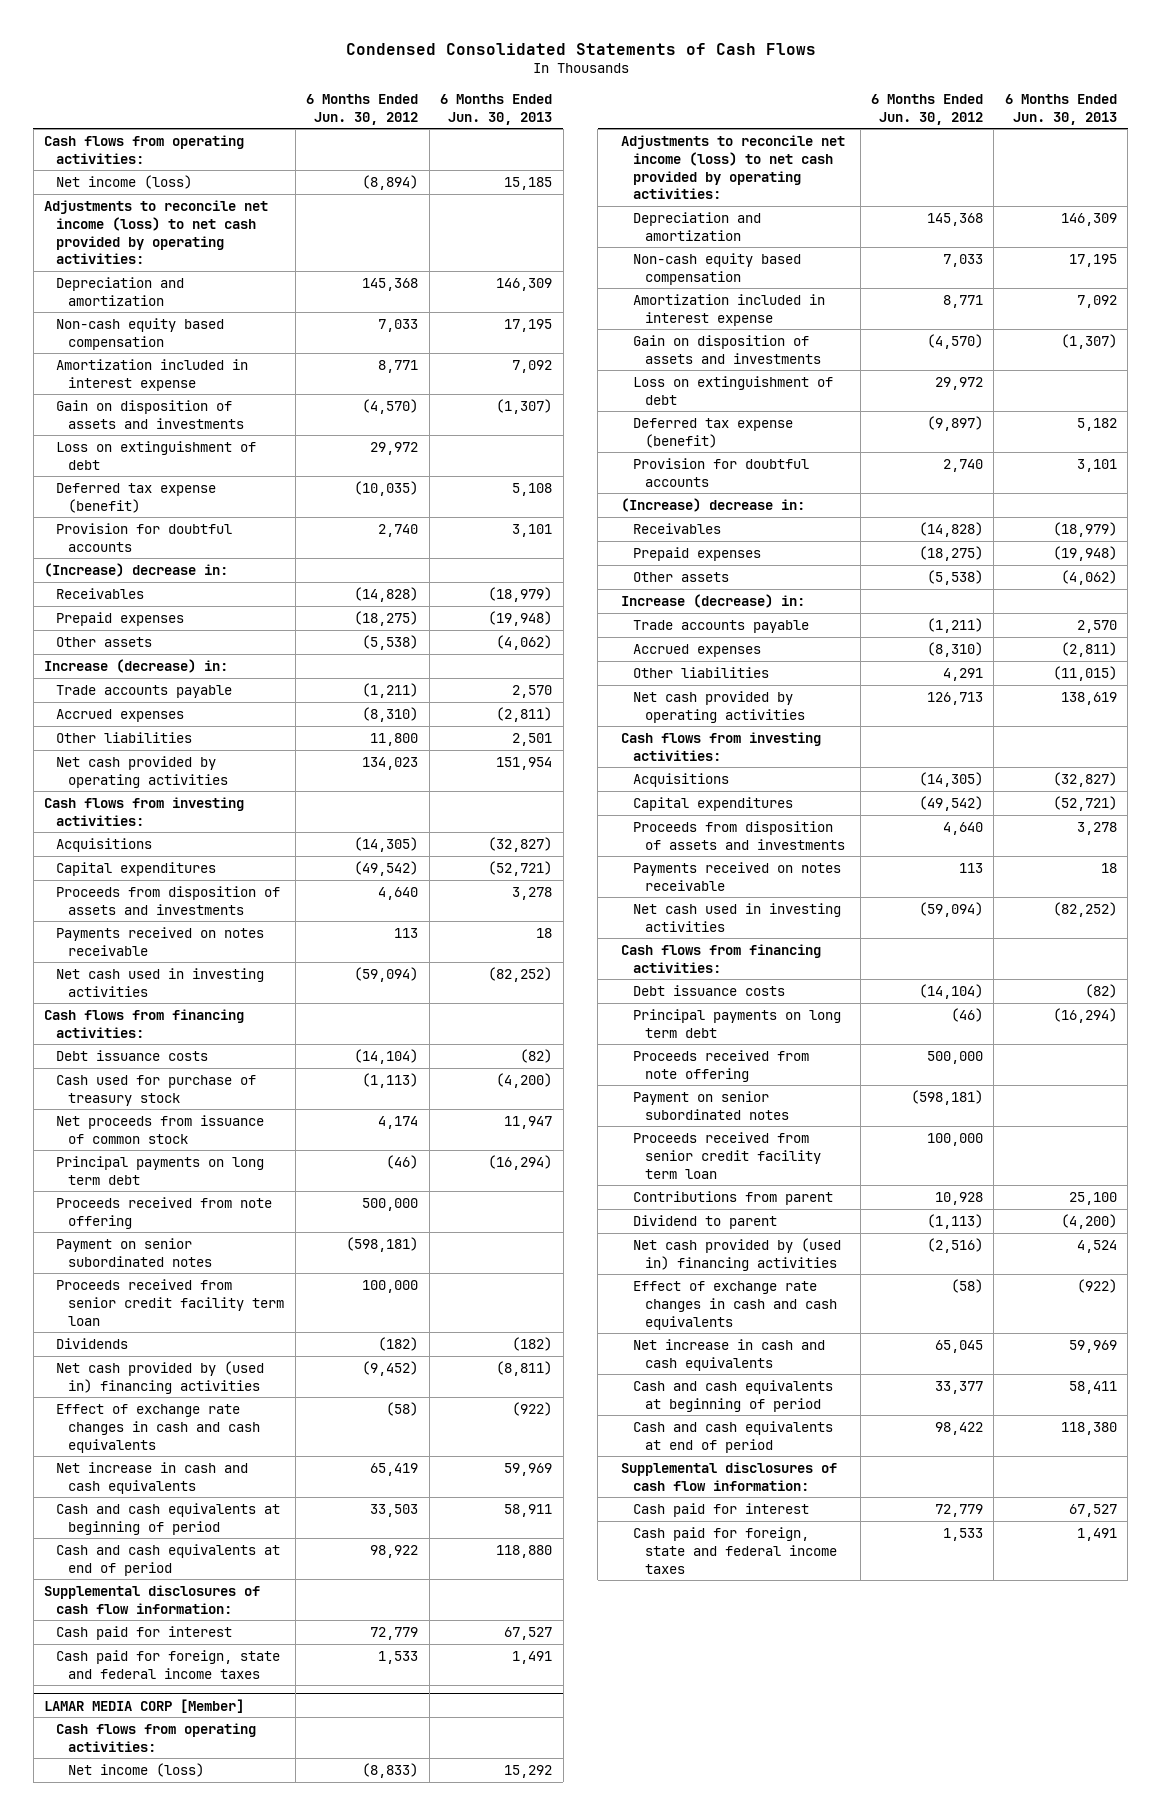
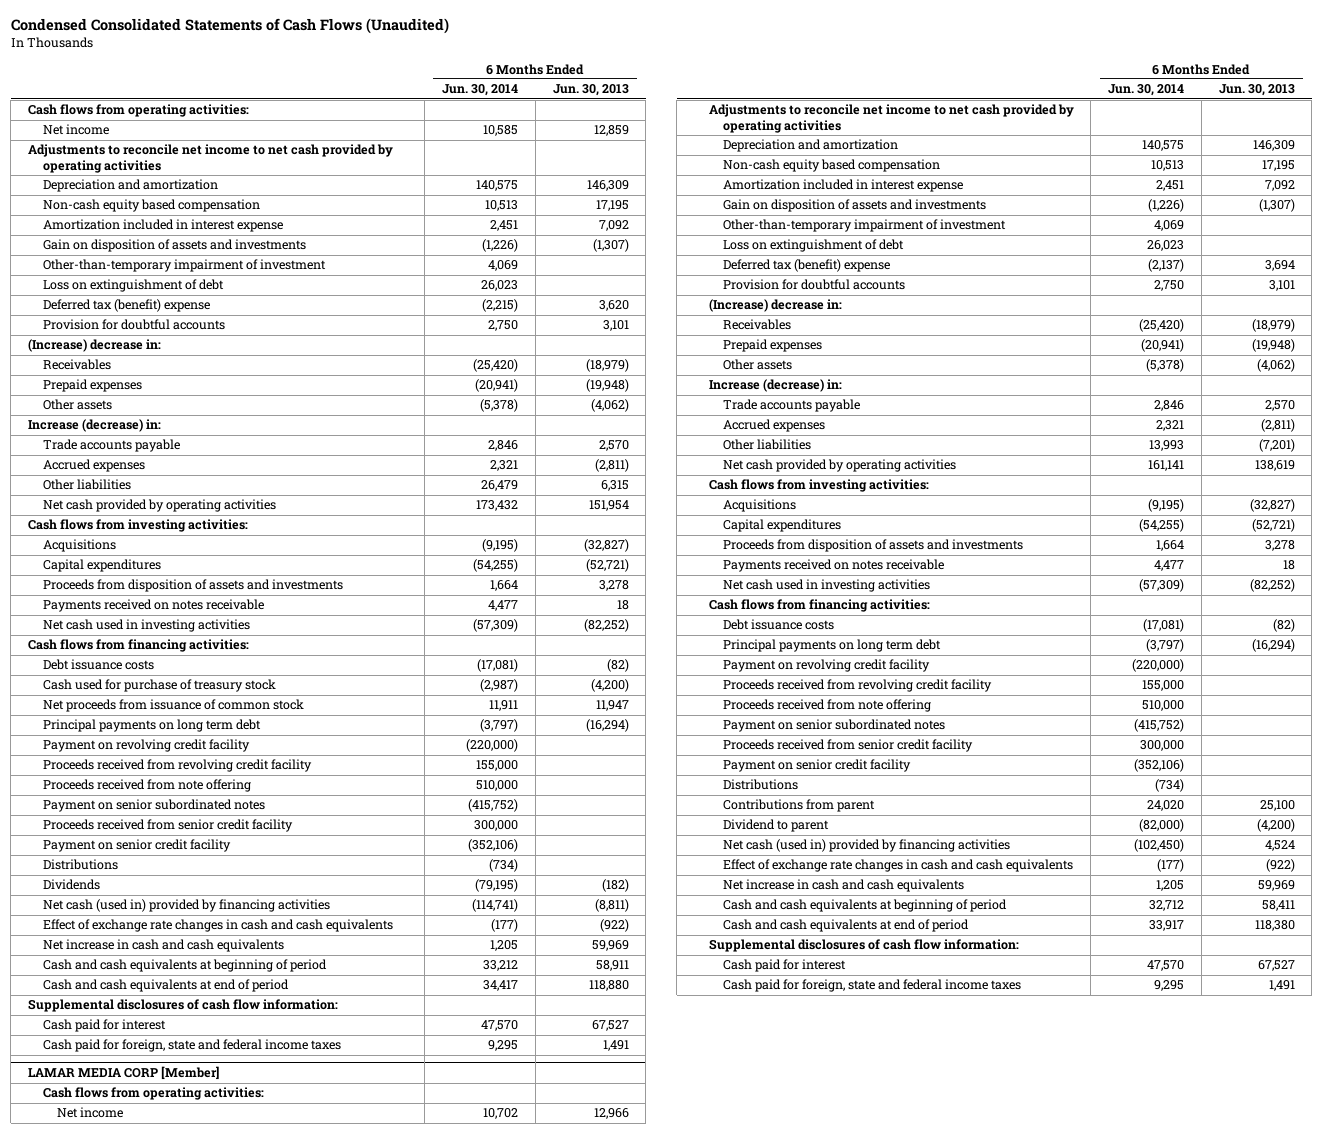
- Condensed Consolidated Statements of Cash Flows
+ Condensed Consolidated Statements of Cash Flows (Unaudited)
- | 6 Months Ended Jun. 30, 2012 | 6 Months Ended Jun. 30, 2013
+ | 6 Months Ended Jun. 30, 2014 | 6 Months Ended Jun. 30, 2013
- Net income (loss) | (8,894) | 15,185
- Adjustments to reconcile net income (loss) to net cash provided by operating activities:
+ Net income | 10,585 | 12,859
+ Adjustments to reconcile net income to net cash provided by operating activities
+ Other-than-temporary impairment of investment | 4,069 |
- Deferred tax expense (benefit) | (10,035) | 5,108
+ Deferred tax (benefit) expense | (2,215) | 3,620
- Other liabilities | 11,800 | 2,501
+ Other liabilities | 26,479 | 6,315
+ Payment on revolving credit facility | (220,000) |
+ Proceeds received from revolving credit facility | 155,000 |
- Proceeds received from senior credit facility term loan | 100,000 |
+ Proceeds received from senior credit facility | 300,000 |
+ Payment on senior credit facility | (352,106) |
+ Distributions | (734) |
- Net cash provided by (used in) financing activities | (9,452) | (8,811)
+ Net cash (used in) provided by financing activities | (114,741) | (8,811)
@ LAMAR MEDIA CORP [Member]
- Net income (loss) | (8,833) | 15,292
- Adjustments to reconcile net income (loss) to net cash provided by operating activities:
+ Net income | 10,702 | 12,966
+ Adjustments to reconcile net income to net cash provided by operating activities
+ Other-than-temporary impairment of investment | 4,069 |
- Deferred tax expense (benefit) | (9,897) | 5,182
+ Deferred tax (benefit) expense | (2,137) | 3,694
- Other liabilities | 4,291 | (11,015)
+ Other liabilities | 13,993 | (7,201)
+ Payment on revolving credit facility | (220,000) |
+ Proceeds received from revolving credit facility | 155,000 |
- Proceeds received from senior credit facility term loan | 100,000 |
+ Proceeds received from senior credit facility | 300,000 |
+ Payment on senior credit facility | (352,106) |
+ Distributions | (734) |
- Net cash provided by (used in) financing activities | (2,516) | 4,524
+ Net cash (used in) provided by financing activities | (102,450) | 4,524

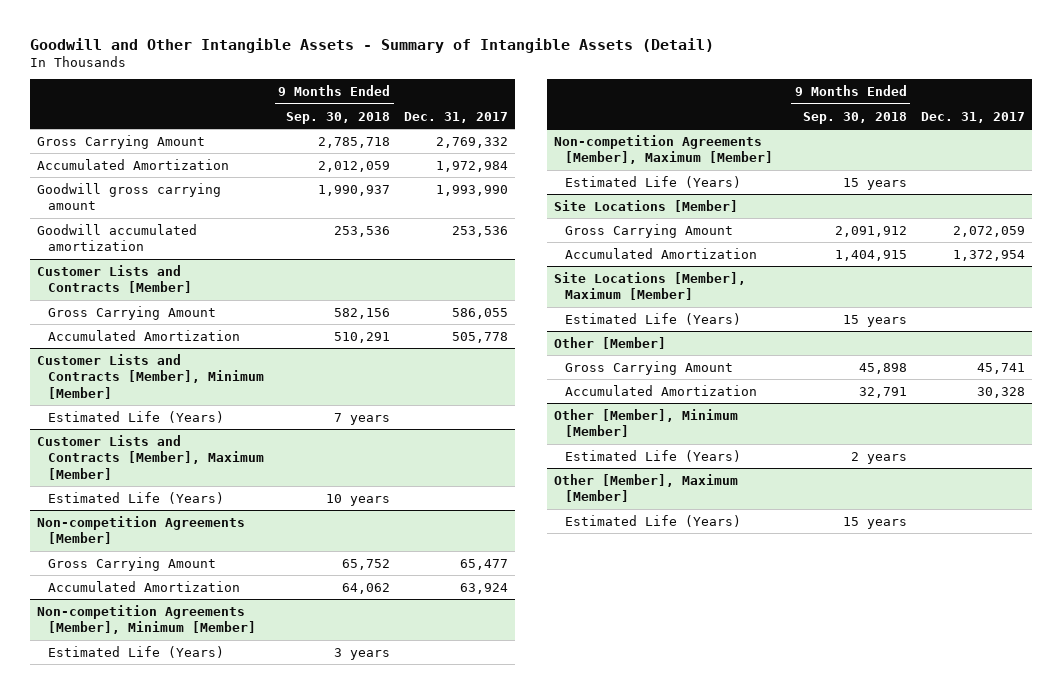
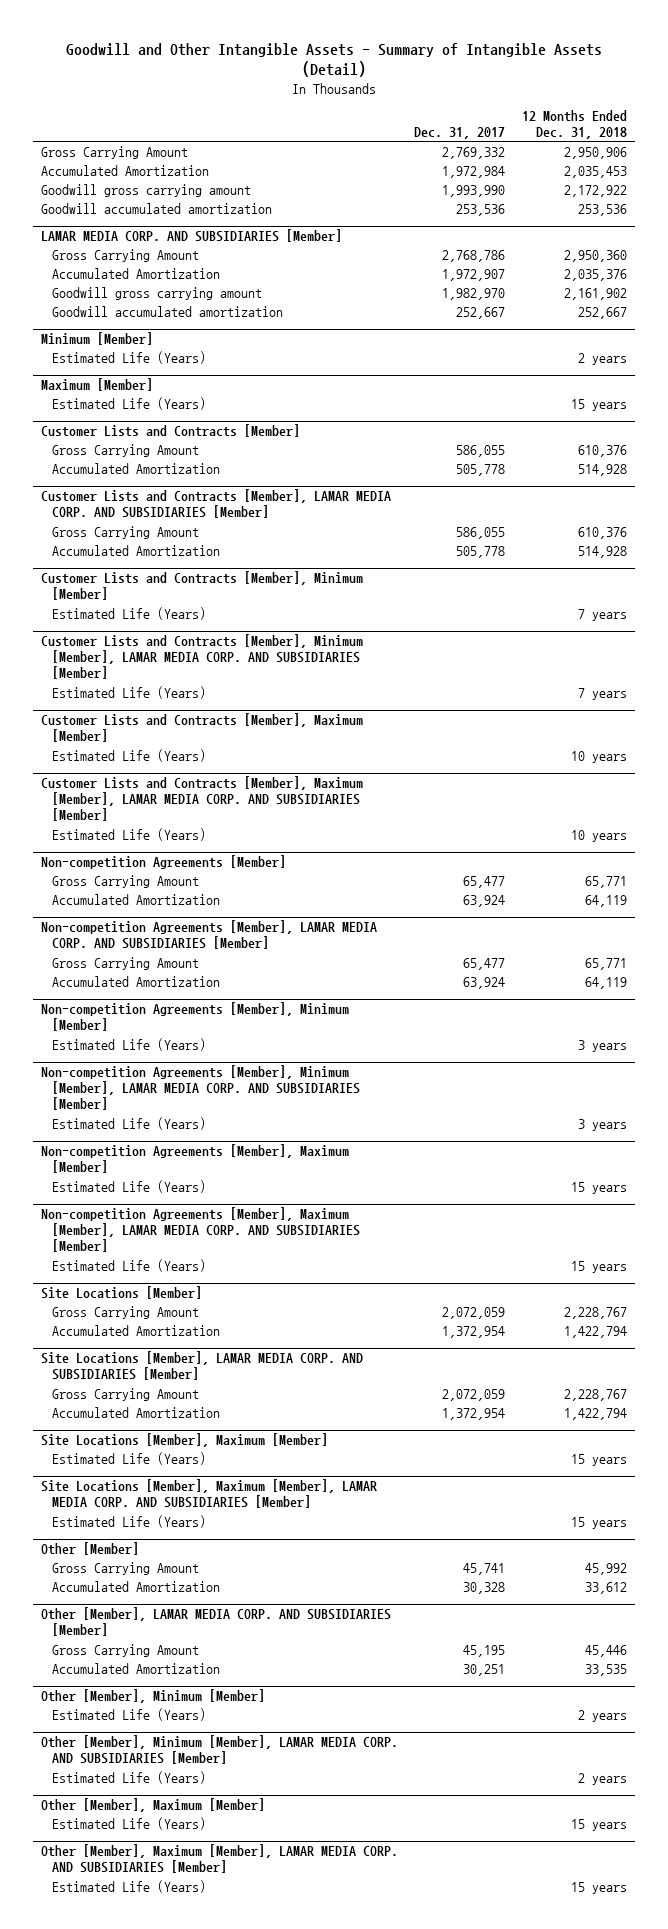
- | 9 Months Ended Sep. 30, 2018 | Dec. 31, 2017
+ | Dec. 31, 2017 | 12 Months Ended Dec. 31, 2018
+ LAMAR MEDIA CORP. AND SUBSIDIARIES [Member]
+ Gross Carrying Amount | 2,768,786 | 2,950,360
+ Accumulated Amortization | 1,972,907 | 2,035,376
+ Goodwill gross carrying amount | 1,982,970 | 2,161,902
+ Goodwill accumulated amortization | 252,667 | 252,667
+ Minimum [Member]
+ Estimated Life (Years) | | 2 years
+ Maximum [Member]
+ Estimated Life (Years) | | 15 years
+ Customer Lists and Contracts [Member], LAMAR MEDIA CORP. AND SUBSIDIARIES [Member]
+ Gross Carrying Amount | 586,055 | 610,376
+ Accumulated Amortization | 505,778 | 514,928
+ Customer Lists and Contracts [Member], Minimum [Member], LAMAR MEDIA CORP. AND SUBSIDIARIES [Member]
+ Estimated Life (Years) | | 7 years
+ Customer Lists and Contracts [Member], Maximum [Member], LAMAR MEDIA CORP. AND SUBSIDIARIES [Member]
+ Estimated Life (Years) | | 10 years
+ Non-competition Agreements [Member], LAMAR MEDIA CORP. AND SUBSIDIARIES [Member]
+ Gross Carrying Amount | 65,477 | 65,771
+ Accumulated Amortization | 63,924 | 64,119
+ Non-competition Agreements [Member], Minimum [Member], LAMAR MEDIA CORP. AND SUBSIDIARIES [Member]
+ Estimated Life (Years) | | 3 years
+ Non-competition Agreements [Member], Maximum [Member], LAMAR MEDIA CORP. AND SUBSIDIARIES [Member]
+ Estimated Life (Years) | | 15 years
+ Site Locations [Member], LAMAR MEDIA CORP. AND SUBSIDIARIES [Member]
+ Gross Carrying Amount | 2,072,059 | 2,228,767
+ Accumulated Amortization | 1,372,954 | 1,422,794
+ Site Locations [Member], Maximum [Member], LAMAR MEDIA CORP. AND SUBSIDIARIES [Member]
+ Estimated Life (Years) | | 15 years
+ Other [Member], LAMAR MEDIA CORP. AND SUBSIDIARIES [Member]
+ Gross Carrying Amount | 45,195 | 45,446
+ Accumulated Amortization | 30,251 | 33,535
+ Other [Member], Minimum [Member], LAMAR MEDIA CORP. AND SUBSIDIARIES [Member]
+ Estimated Life (Years) | | 2 years
+ Other [Member], Maximum [Member], LAMAR MEDIA CORP. AND SUBSIDIARIES [Member]
+ Estimated Life (Years) | | 15 years

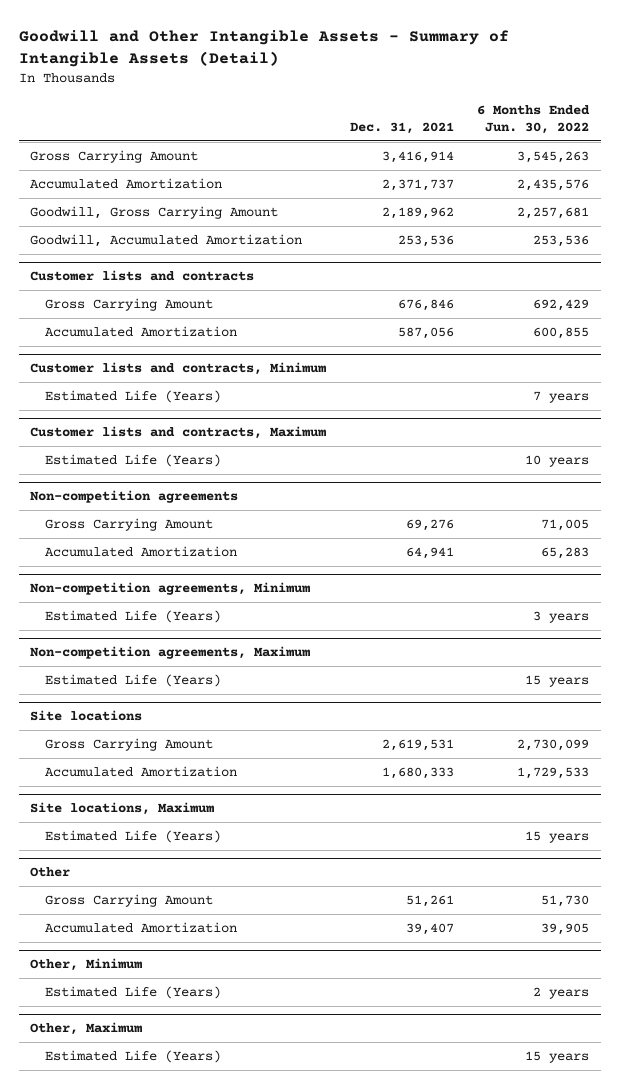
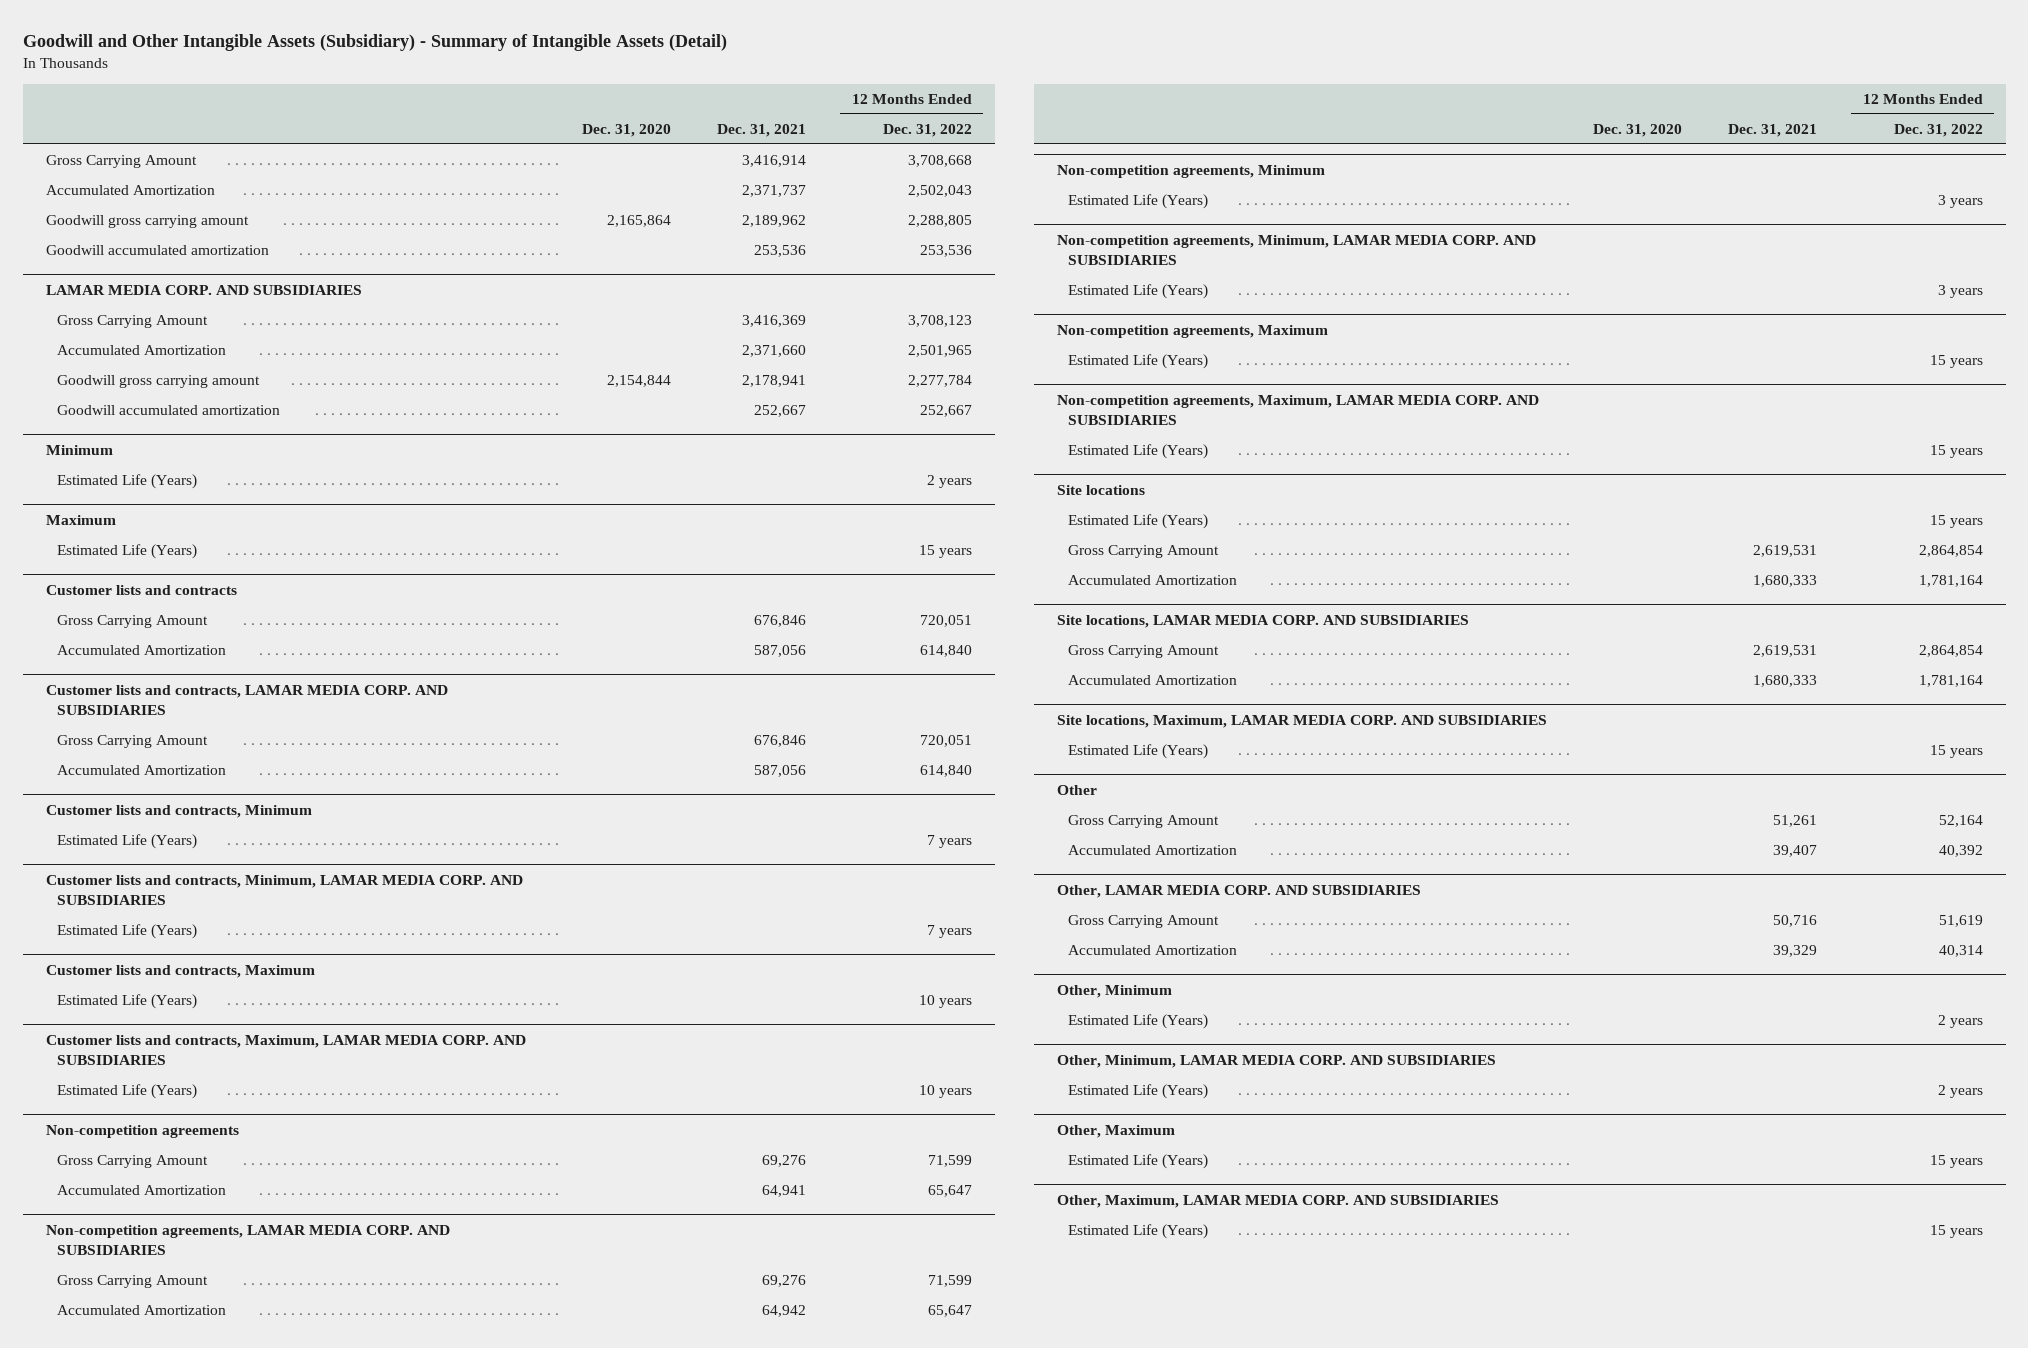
- Goodwill and Other Intangible Assets - Summary of Intangible Assets (Detail)
+ Goodwill and Other Intangible Assets (Subsidiary) - Summary of Intangible Assets (Detail)
- | Dec. 31, 2021 | 6 Months Ended Jun. 30, 2022
+ | Dec. 31, 2020 | Dec. 31, 2021 | 12 Months Ended Dec. 31, 2022
- Goodwill, Gross Carrying Amount | 2,189,962 | 2,257,681
- Goodwill, Accumulated Amortization | 253,536 | 253,536
+ Goodwill gross carrying amount | 2,165,864 | 2,189,962 | 2,288,805
+ Goodwill accumulated amortization | | 253,536 | 253,536
+ LAMAR MEDIA CORP. AND SUBSIDIARIES
+ Gross Carrying Amount | | 3,416,369 | 3,708,123
+ Accumulated Amortization | | 2,371,660 | 2,501,965
+ Goodwill gross carrying amount | 2,154,844 | 2,178,941 | 2,277,784
+ Goodwill accumulated amortization | | 252,667 | 252,667
+ Minimum
+ Estimated Life (Years) | | | 2 years
+ Maximum
+ Estimated Life (Years) | | | 15 years
+ Customer lists and contracts, LAMAR MEDIA CORP. AND SUBSIDIARIES
+ Gross Carrying Amount | | 676,846 | 720,051
+ Accumulated Amortization | | 587,056 | 614,840
+ Customer lists and contracts, Minimum, LAMAR MEDIA CORP. AND SUBSIDIARIES
+ Estimated Life (Years) | | | 7 years
+ Customer lists and contracts, Maximum, LAMAR MEDIA CORP. AND SUBSIDIARIES
+ Estimated Life (Years) | | | 10 years
+ Non-competition agreements, LAMAR MEDIA CORP. AND SUBSIDIARIES
+ Gross Carrying Amount | | 69,276 | 71,599
+ Accumulated Amortization | | 64,942 | 65,647
+ Non-competition agreements, Minimum, LAMAR MEDIA CORP. AND SUBSIDIARIES
+ Estimated Life (Years) | | | 3 years
+ Non-competition agreements, Maximum, LAMAR MEDIA CORP. AND SUBSIDIARIES
+ Estimated Life (Years) | | | 15 years
@ Site locations
+ Estimated Life (Years) | | | 15 years
- Site locations, Maximum
+ Site locations, LAMAR MEDIA CORP. AND SUBSIDIARIES
+ Gross Carrying Amount | | 2,619,531 | 2,864,854
+ Accumulated Amortization | | 1,680,333 | 1,781,164
+ Site locations, Maximum, LAMAR MEDIA CORP. AND SUBSIDIARIES
+ Other, LAMAR MEDIA CORP. AND SUBSIDIARIES
+ Gross Carrying Amount | | 50,716 | 51,619
+ Accumulated Amortization | | 39,329 | 40,314
+ Other, Minimum, LAMAR MEDIA CORP. AND SUBSIDIARIES
+ Estimated Life (Years) | | | 2 years
+ Other, Maximum, LAMAR MEDIA CORP. AND SUBSIDIARIES
+ Estimated Life (Years) | | | 15 years

